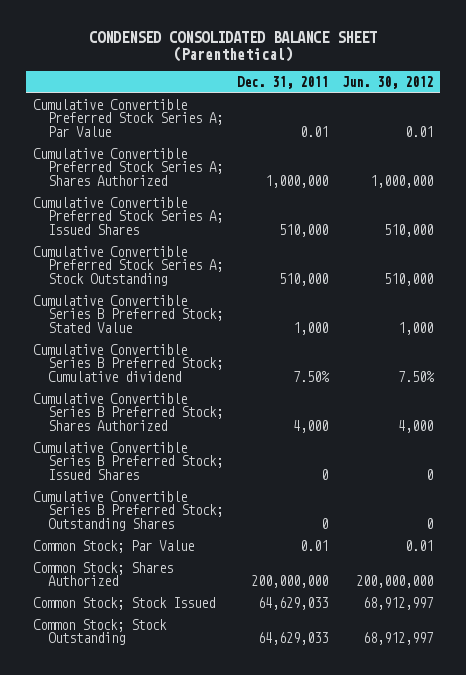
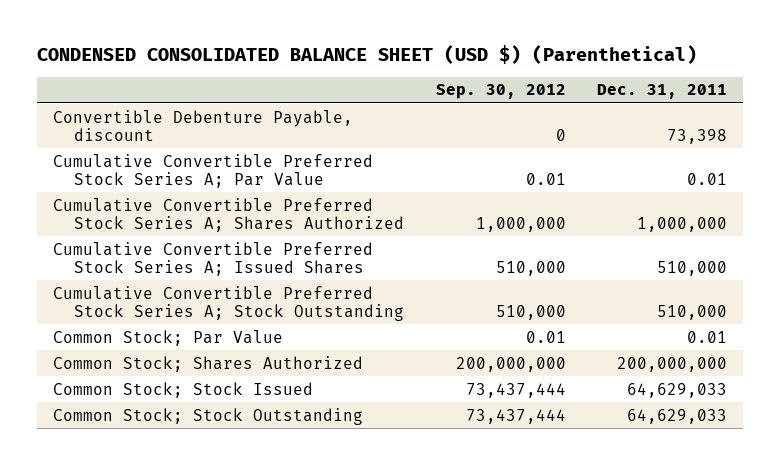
- CONDENSED CONSOLIDATED BALANCE SHEET (Parenthetical)
+ CONDENSED CONSOLIDATED BALANCE SHEET (USD $) (Parenthetical)
- | Dec. 31, 2011 | Jun. 30, 2012
+ | Sep. 30, 2012 | Dec. 31, 2011
+ Convertible Debenture Payable, discount | 0 | 73,398
- Cumulative Convertible Series B Preferred Stock; Stated Value | 1,000 | 1,000
- Cumulative Convertible Series B Preferred Stock; Cumulative dividend | 7.50% | 7.50%
- Cumulative Convertible Series B Preferred Stock; Shares Authorized | 4,000 | 4,000
- Cumulative Convertible Series B Preferred Stock; Issued Shares | 0 | 0
- Cumulative Convertible Series B Preferred Stock; Outstanding Shares | 0 | 0

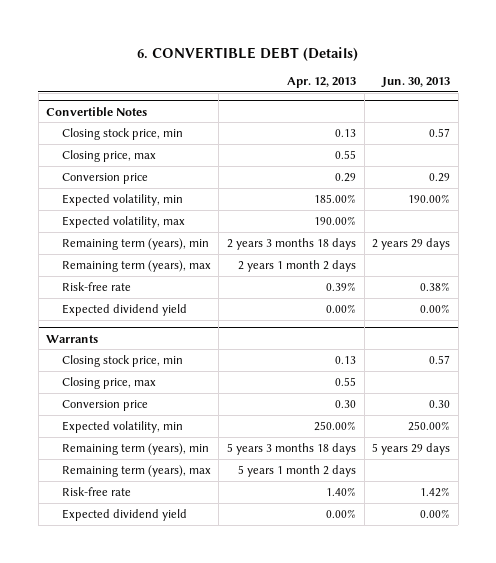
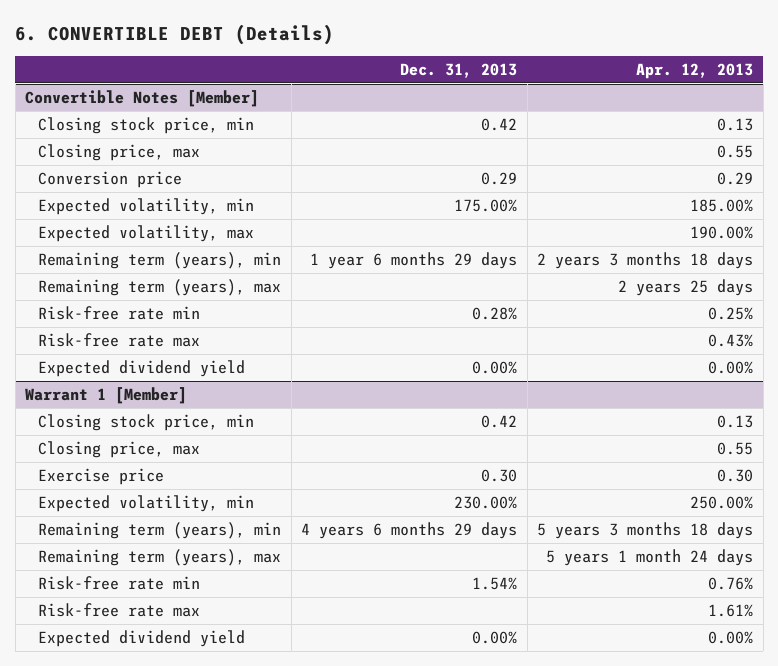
- | Apr. 12, 2013 | Jun. 30, 2013
+ | Dec. 31, 2013 | Apr. 12, 2013
- Convertible Notes
+ Convertible Notes [Member]
- Remaining term (years), max | 2 years 1 month 2 days |
- Risk-free rate | 0.39% | 0.38%
+ Remaining term (years), max | | 2 years 25 days
+ Risk-free rate min | 0.28% | 0.25%
+ Risk-free rate max | | 0.43%
- Warrants
+ Warrant 1 [Member]
- Conversion price | 0.30 | 0.30
+ Exercise price | 0.30 | 0.30
- Remaining term (years), max | 5 years 1 month 2 days |
- Risk-free rate | 1.40% | 1.42%
+ Remaining term (years), max | | 5 years 1 month 24 days
+ Risk-free rate min | 1.54% | 0.76%
+ Risk-free rate max | | 1.61%

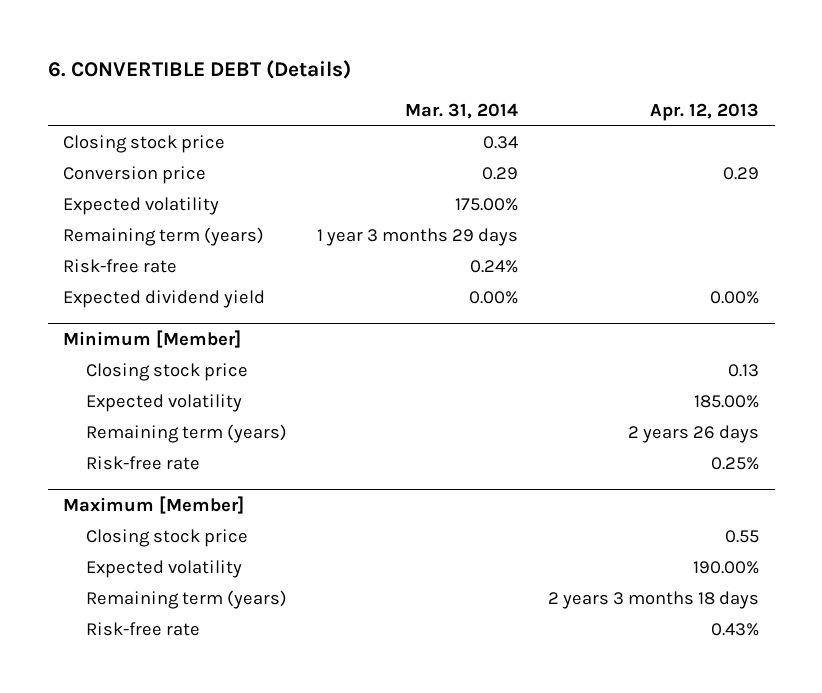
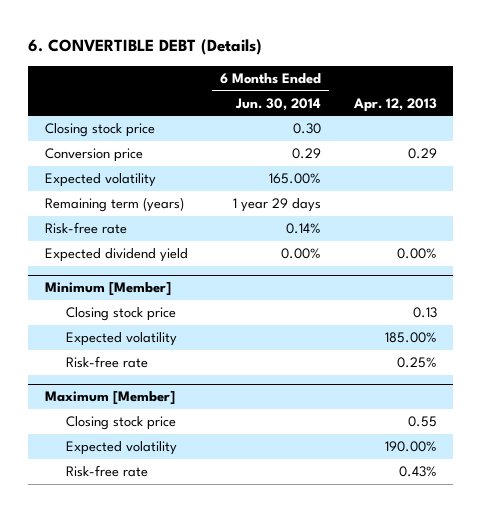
- | Mar. 31, 2014 | Apr. 12, 2013
+ | 6 Months Ended Jun. 30, 2014 | Apr. 12, 2013
@ Minimum [Member]
- Remaining term (years) | | 2 years 26 days
@ Maximum [Member]
- Remaining term (years) | | 2 years 3 months 18 days

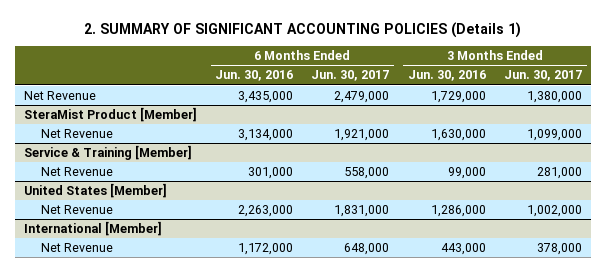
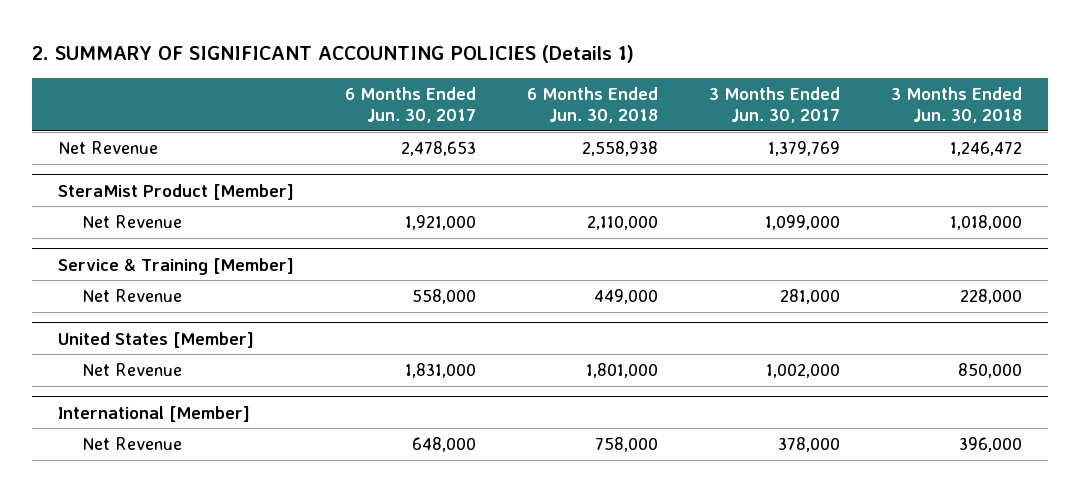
- | 6 Months Ended Jun. 30, 2016 | 6 Months Ended Jun. 30, 2017 | 3 Months Ended Jun. 30, 2016 | 3 Months Ended Jun. 30, 2017
+ | 6 Months Ended Jun. 30, 2017 | 6 Months Ended Jun. 30, 2018 | 3 Months Ended Jun. 30, 2017 | 3 Months Ended Jun. 30, 2018
- Net Revenue | 3,435,000 | 2,479,000 | 1,729,000 | 1,380,000
+ Net Revenue | 2,478,653 | 2,558,938 | 1,379,769 | 1,246,472

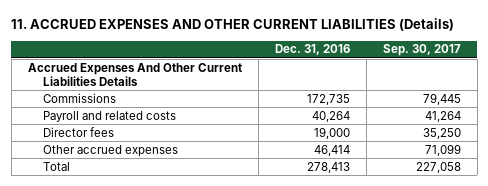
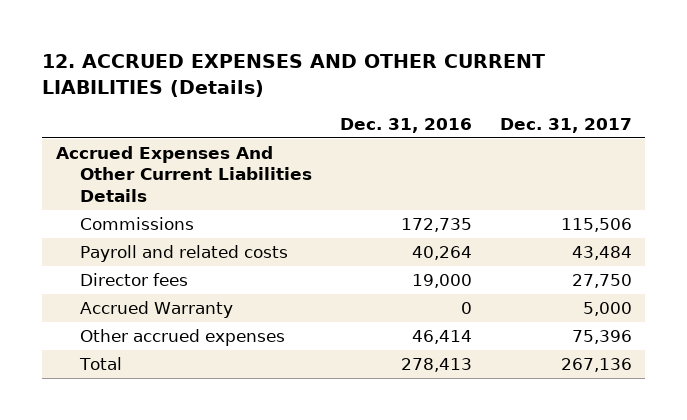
- 11. ACCRUED EXPENSES AND OTHER CURRENT LIABILITIES (Details)
+ 12. ACCRUED EXPENSES AND OTHER CURRENT LIABILITIES (Details)
- | Dec. 31, 2016 | Sep. 30, 2017
+ | Dec. 31, 2016 | Dec. 31, 2017
+ Accrued Warranty | 0 | 5,000

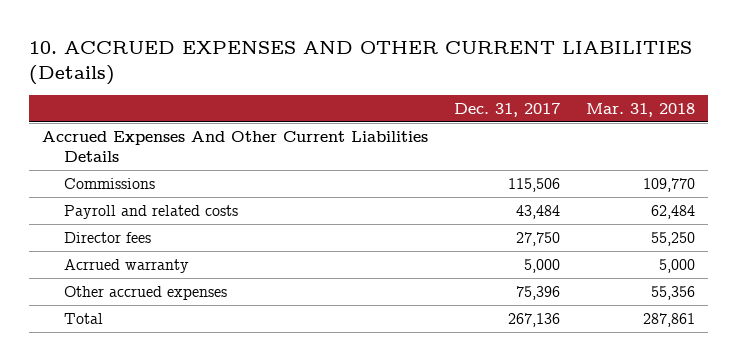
- 12. ACCRUED EXPENSES AND OTHER CURRENT LIABILITIES (Details)
+ 10. ACCRUED EXPENSES AND OTHER CURRENT LIABILITIES (Details)
- | Dec. 31, 2016 | Dec. 31, 2017
+ | Dec. 31, 2017 | Mar. 31, 2018
- Accrued Warranty | 0 | 5,000
+ Acrrued warranty | 5,000 | 5,000

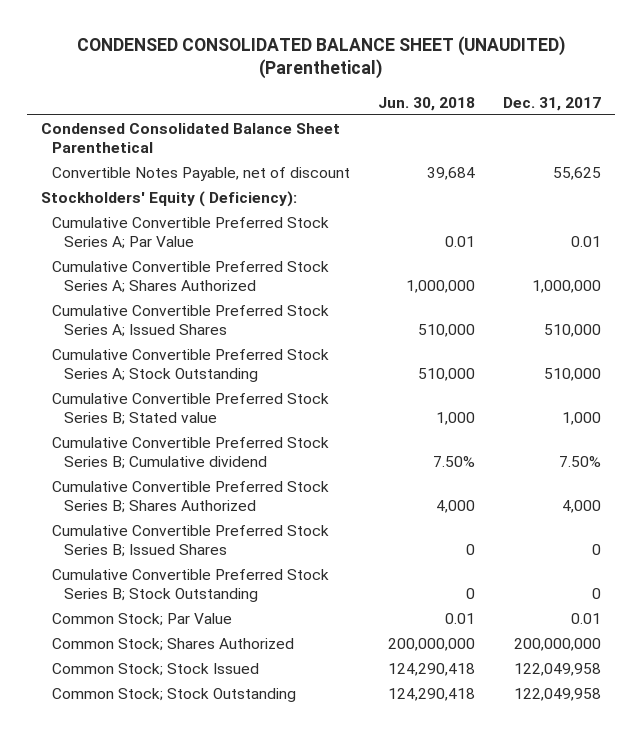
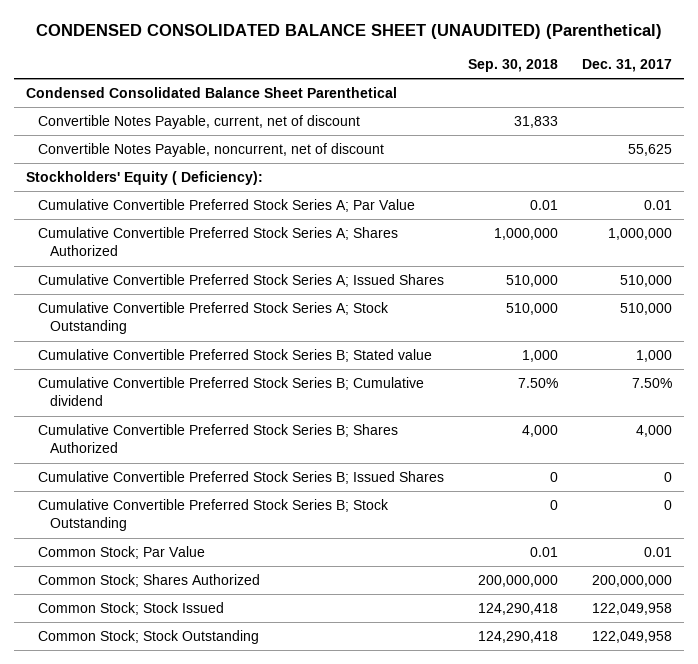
- | Jun. 30, 2018 | Dec. 31, 2017
+ | Sep. 30, 2018 | Dec. 31, 2017
- Convertible Notes Payable, net of discount | 39,684 | 55,625
+ Convertible Notes Payable, current, net of discount | 31,833 |
+ Convertible Notes Payable, noncurrent, net of discount | | 55,625

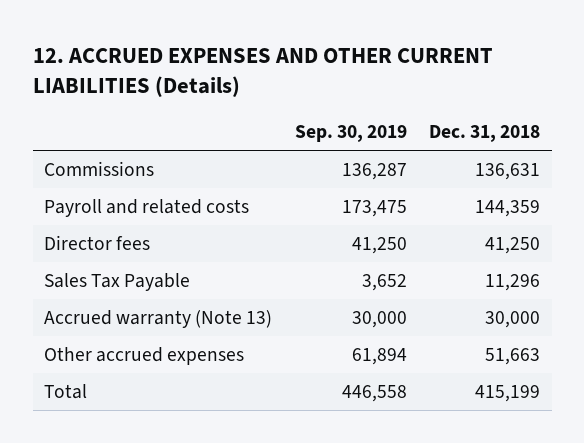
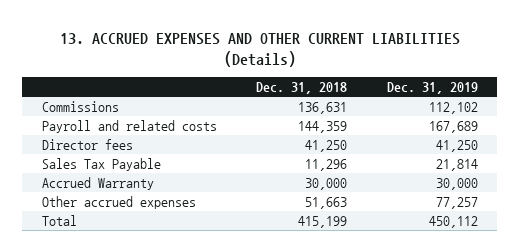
- 12. ACCRUED EXPENSES AND OTHER CURRENT LIABILITIES (Details)
+ 13. ACCRUED EXPENSES AND OTHER CURRENT LIABILITIES (Details)
- | Sep. 30, 2019 | Dec. 31, 2018
+ | Dec. 31, 2018 | Dec. 31, 2019
- Accrued warranty (Note 13) | 30,000 | 30,000
+ Accrued Warranty | 30,000 | 30,000

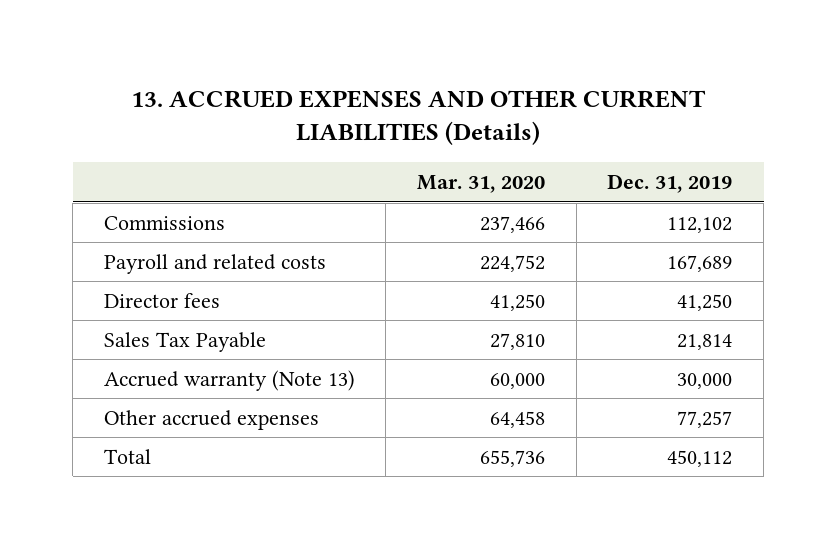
- | Dec. 31, 2018 | Dec. 31, 2019
+ | Mar. 31, 2020 | Dec. 31, 2019
- Accrued Warranty | 30,000 | 30,000
+ Accrued warranty (Note 13) | 60,000 | 30,000

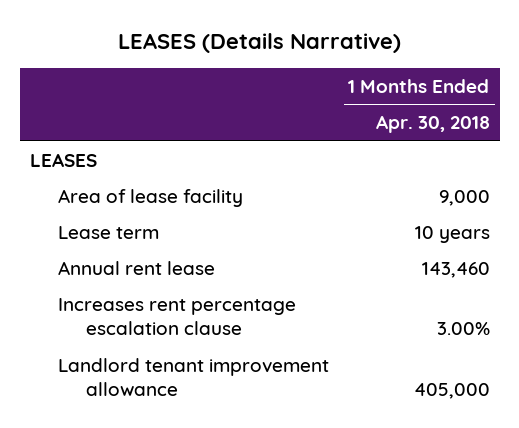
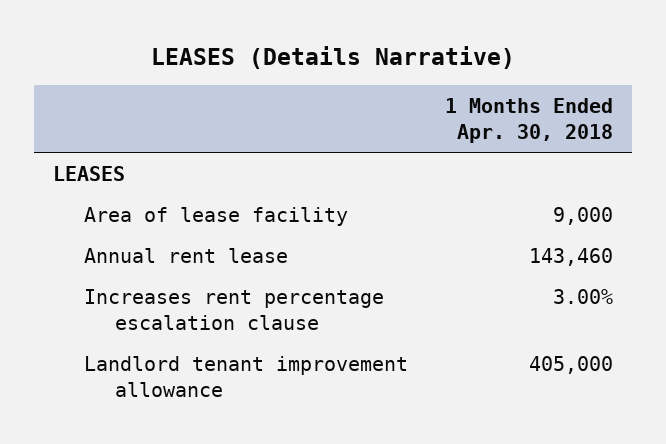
- Lease term | 10 years

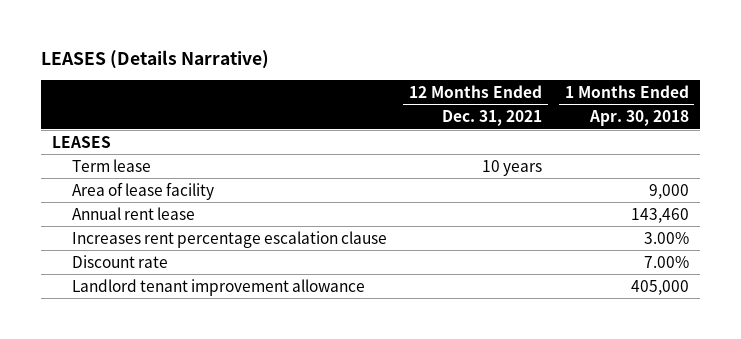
- | 1 Months Ended Apr. 30, 2018
+ | 12 Months Ended Dec. 31, 2021 | 1 Months Ended Apr. 30, 2018
+ Term lease | 10 years |
+ Discount rate | | 7.00%

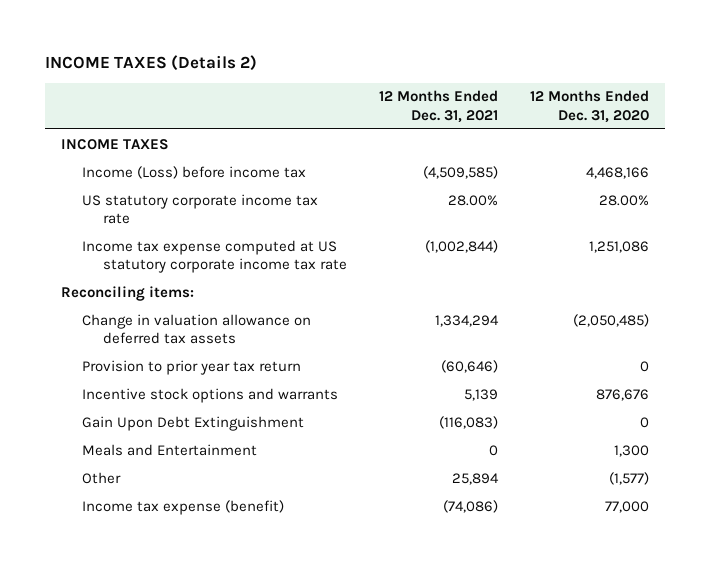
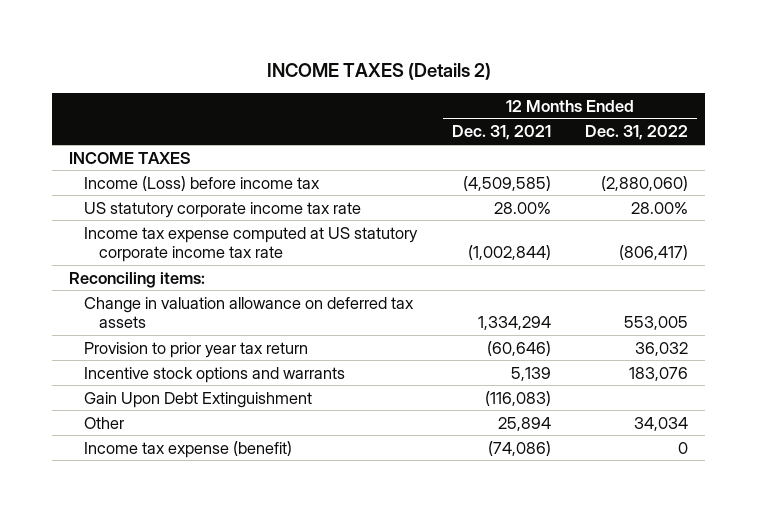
- | 12 Months Ended Dec. 31, 2021 | 12 Months Ended Dec. 31, 2020
+ | 12 Months Ended Dec. 31, 2021 | 12 Months Ended Dec. 31, 2022
- Meals and Entertainment | 0 | 1,300

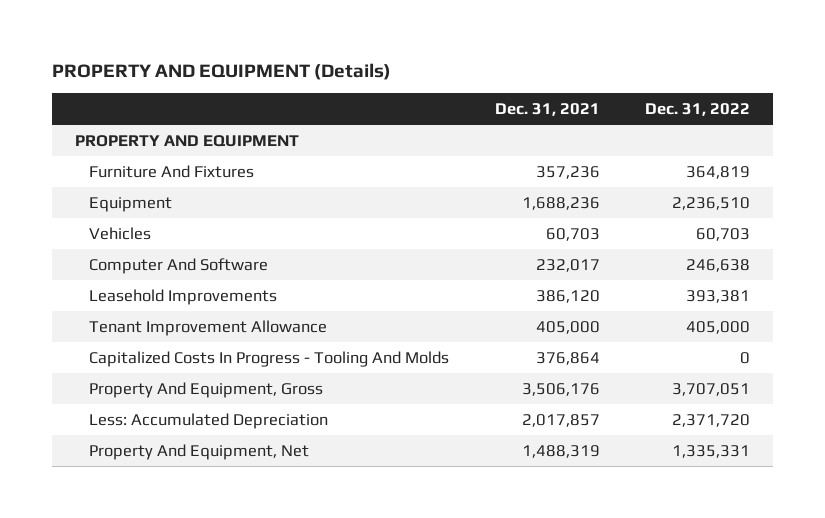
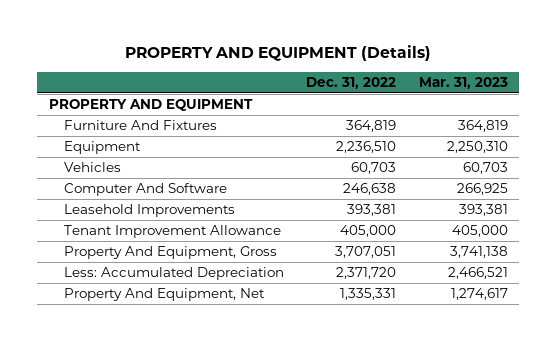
- | Dec. 31, 2021 | Dec. 31, 2022
+ | Dec. 31, 2022 | Mar. 31, 2023
- Capitalized Costs In Progress - Tooling And Molds | 376,864 | 0

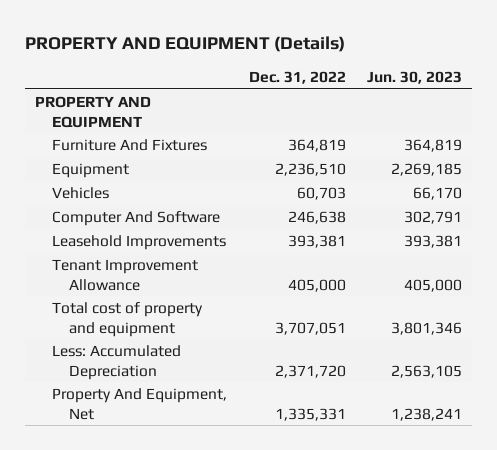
- | Dec. 31, 2022 | Mar. 31, 2023
+ | Dec. 31, 2022 | Jun. 30, 2023
- Property And Equipment, Gross | 3,707,051 | 3,741,138
+ Total cost of property and equipment | 3,707,051 | 3,801,346

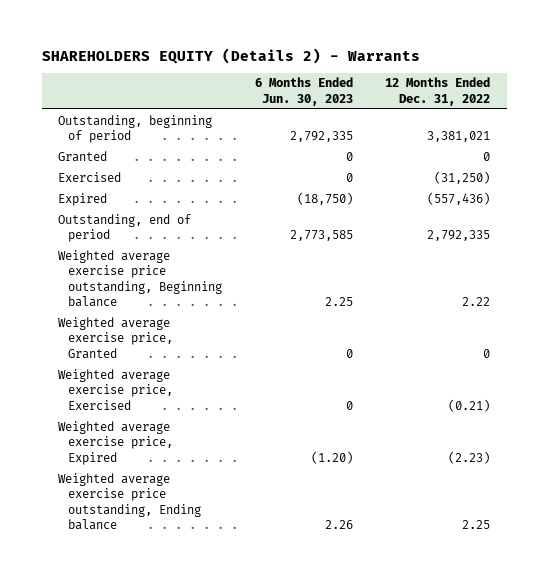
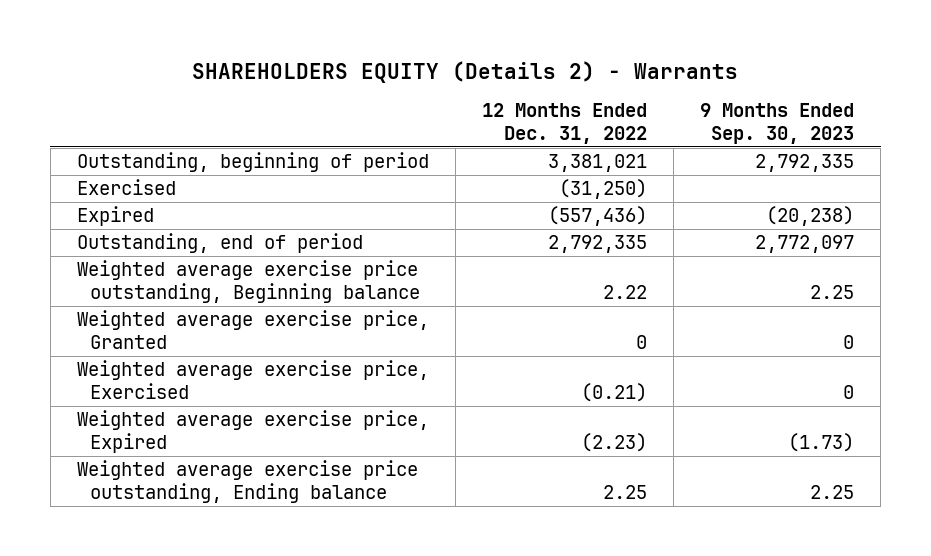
- | 6 Months Ended Jun. 30, 2023 | 12 Months Ended Dec. 31, 2022
+ | 12 Months Ended Dec. 31, 2022 | 9 Months Ended Sep. 30, 2023
- Granted | 0 | 0

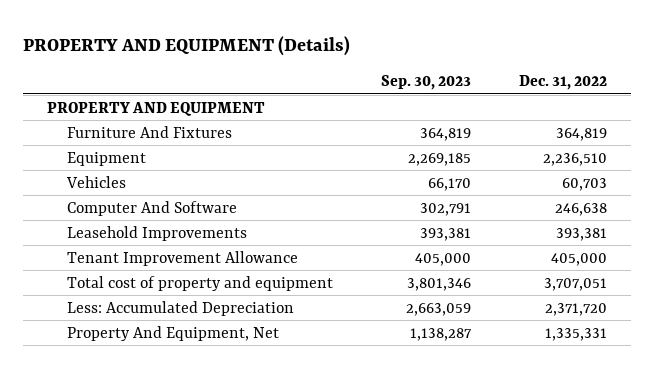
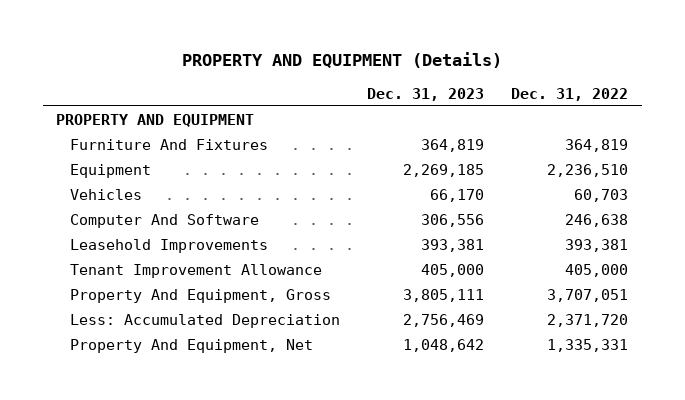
- | Sep. 30, 2023 | Dec. 31, 2022
+ | Dec. 31, 2023 | Dec. 31, 2022
- Total cost of property and equipment | 3,801,346 | 3,707,051
+ Property And Equipment, Gross | 3,805,111 | 3,707,051

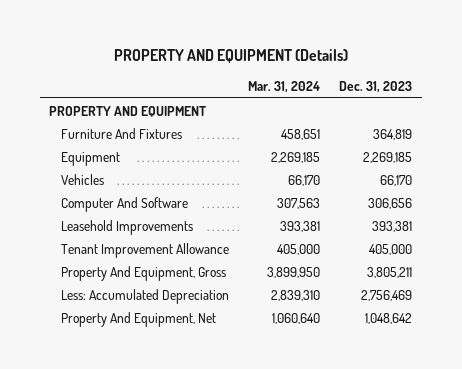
- | Dec. 31, 2023 | Dec. 31, 2022
+ | Mar. 31, 2024 | Dec. 31, 2023
- Computer And Software | 306,556 | 246,638
+ Computer And Software | 307,563 | 306,656
- Property And Equipment, Gross | 3,805,111 | 3,707,051
+ Property And Equipment, Gross | 3,899,950 | 3,805,211

